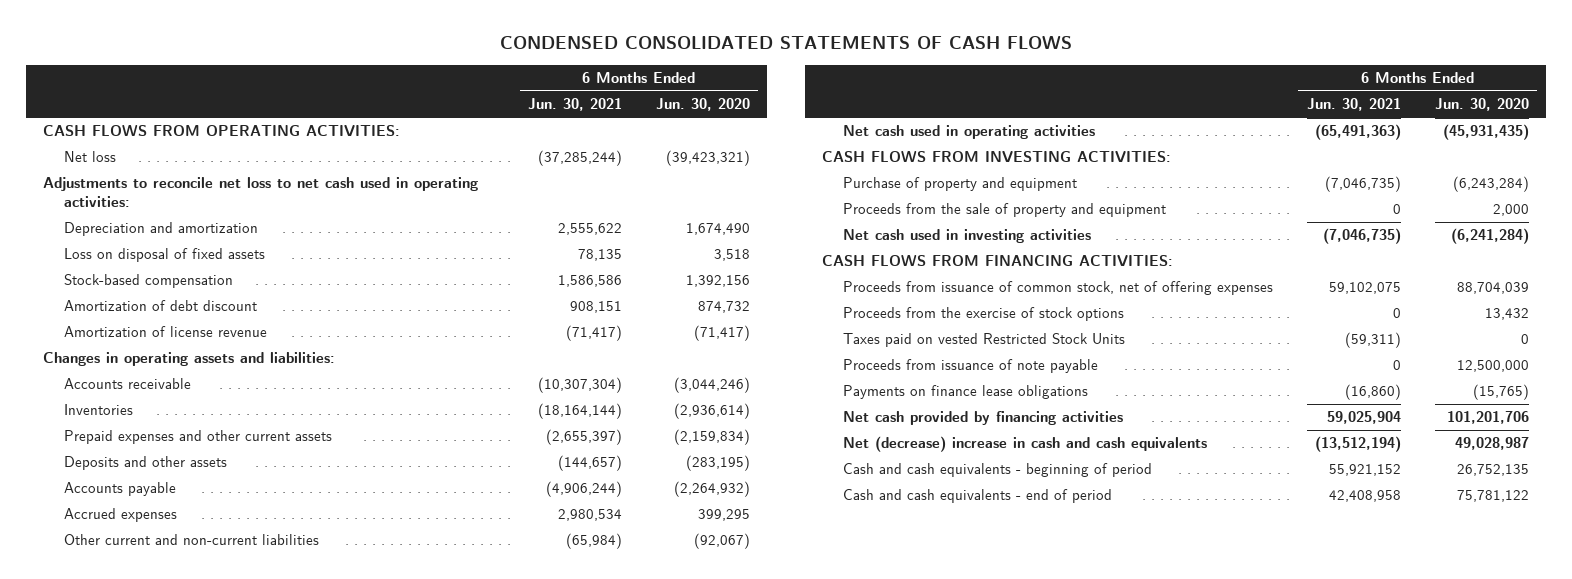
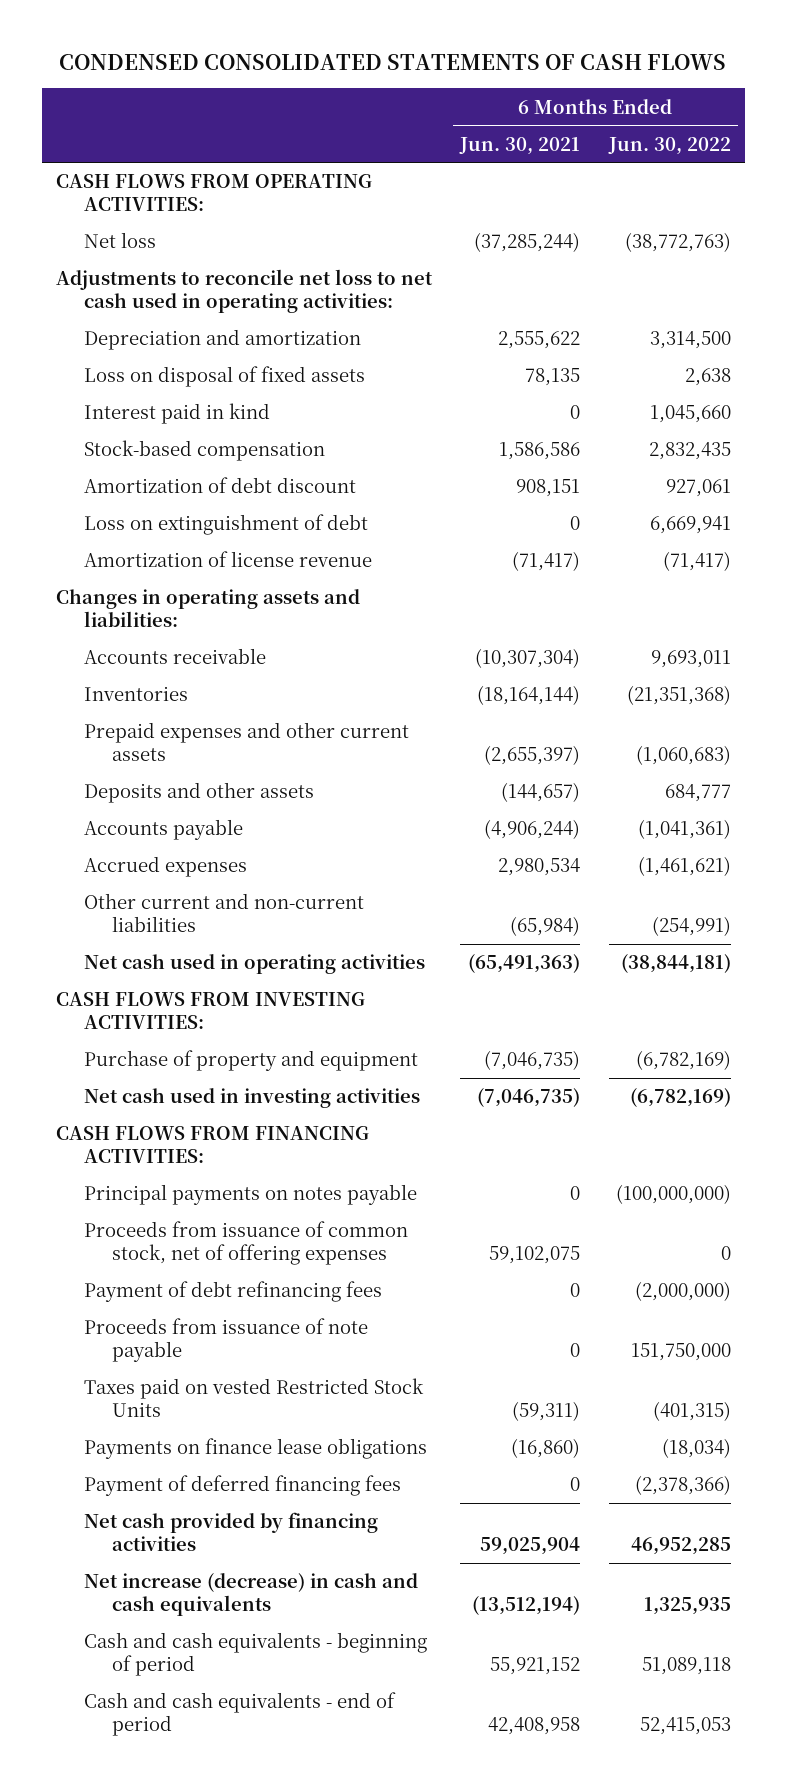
- | 6 Months Ended Jun. 30, 2021 | 6 Months Ended Jun. 30, 2020
+ | 6 Months Ended Jun. 30, 2021 | 6 Months Ended Jun. 30, 2022
+ Interest paid in kind | 0 | 1,045,660
+ Loss on extinguishment of debt | 0 | 6,669,941
- Proceeds from the sale of property and equipment | 0 | 2,000
+ Principal payments on notes payable | 0 | (100,000,000)
- Proceeds from the exercise of stock options | 0 | 13,432
+ Payment of debt refinancing fees | 0 | (2,000,000)
moved down: Taxes paid on vested Restricted Stock Units | (59,311) | (401,315)
+ Payment of deferred financing fees | 0 | (2,378,366)
- Net (decrease) increase in cash and cash equivalents | (13,512,194) | 49,028,987
+ Net increase (decrease) in cash and cash equivalents | (13,512,194) | 1,325,935

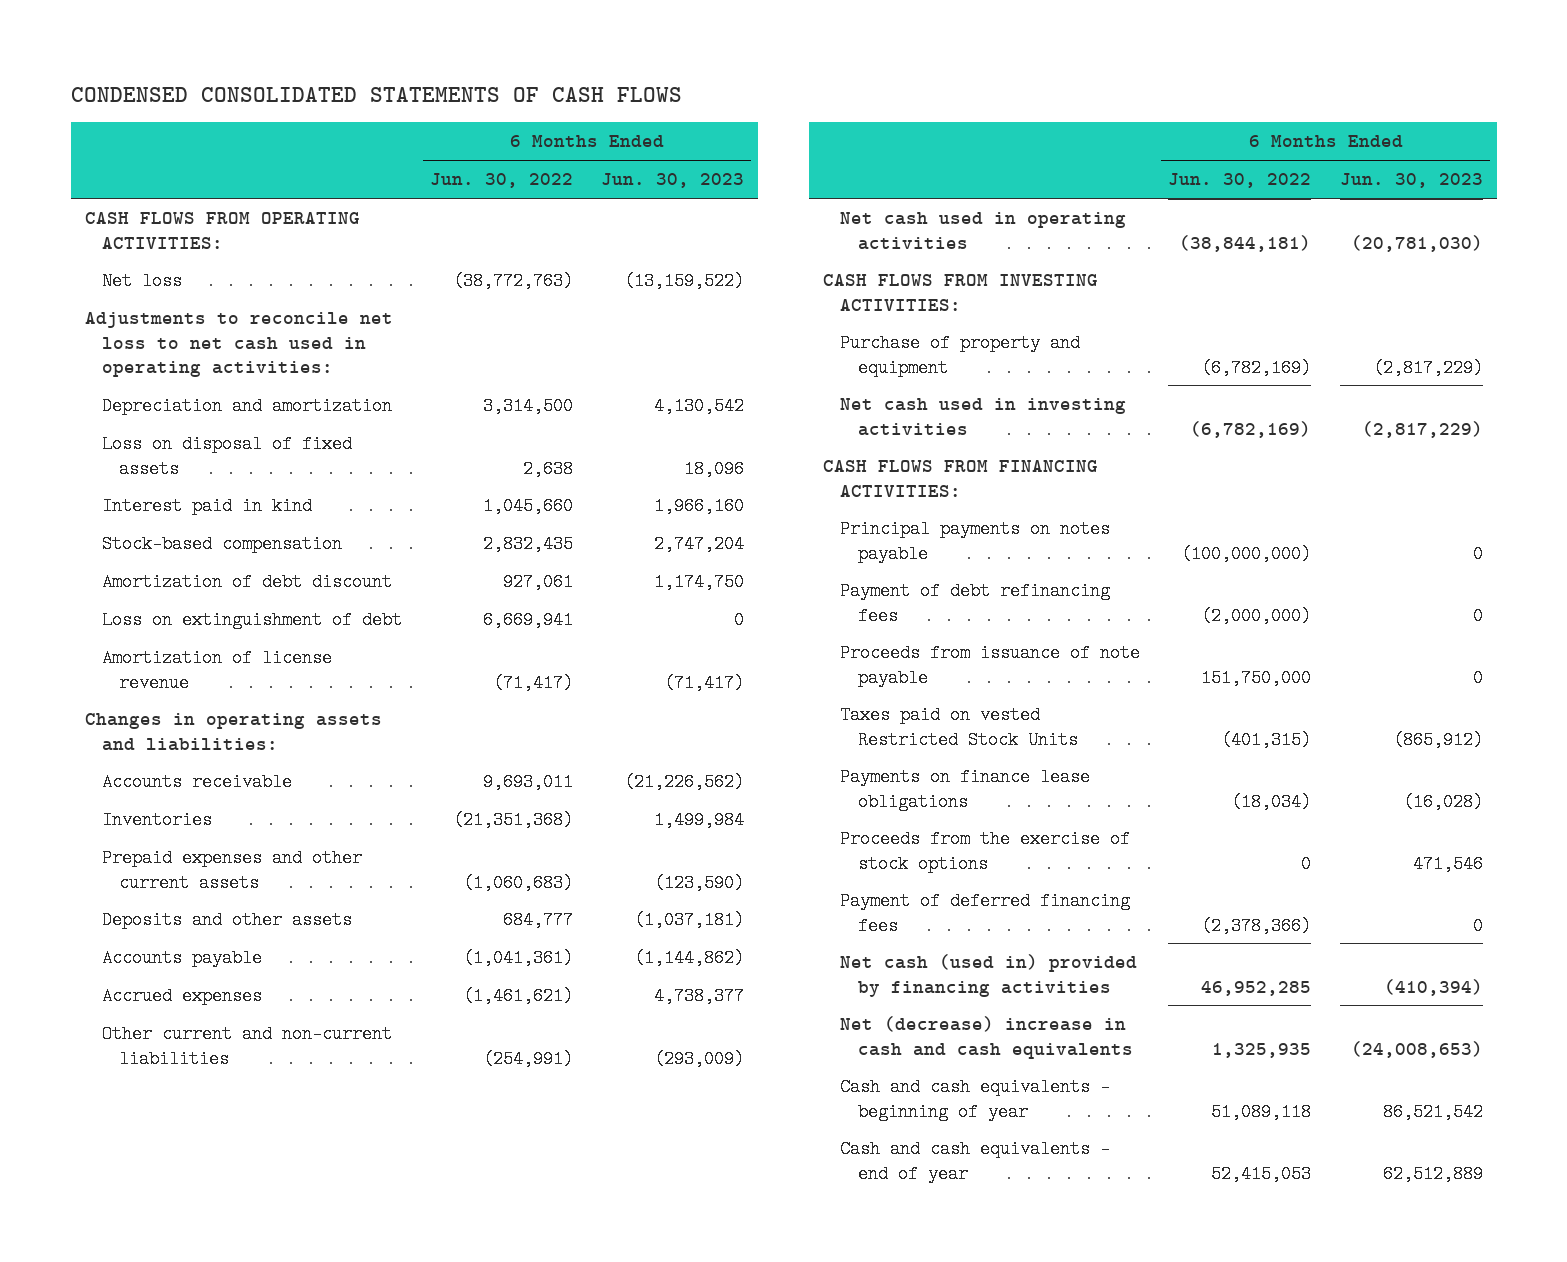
- | 6 Months Ended Jun. 30, 2021 | 6 Months Ended Jun. 30, 2022
+ | 6 Months Ended Jun. 30, 2022 | 6 Months Ended Jun. 30, 2023
- Proceeds from issuance of common stock, net of offering expenses | 59,102,075 | 0
+ Proceeds from the exercise of stock options | 0 | 471,546
- Net cash provided by financing activities | 59,025,904 | 46,952,285
- Net increase (decrease) in cash and cash equivalents | (13,512,194) | 1,325,935
- Cash and cash equivalents - beginning of period | 55,921,152 | 51,089,118
- Cash and cash equivalents - end of period | 42,408,958 | 52,415,053
+ Net cash (used in) provided by financing activities | 46,952,285 | (410,394)
+ Net (decrease) increase in cash and cash equivalents | 1,325,935 | (24,008,653)
+ Cash and cash equivalents - beginning of year | 51,089,118 | 86,521,542
+ Cash and cash equivalents - end of year | 52,415,053 | 62,512,889

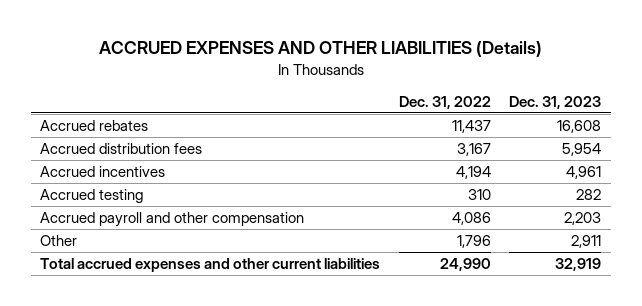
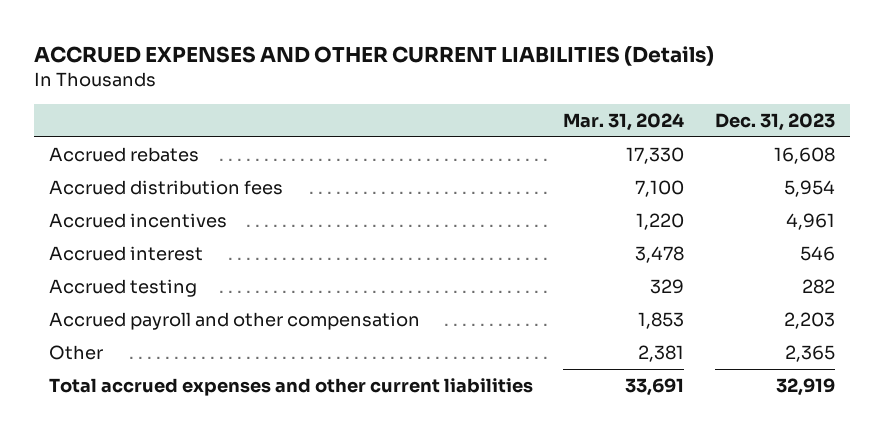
- ACCRUED EXPENSES AND OTHER LIABILITIES (Details)
+ ACCRUED EXPENSES AND OTHER CURRENT LIABILITIES (Details)
- | Dec. 31, 2022 | Dec. 31, 2023
+ | Mar. 31, 2024 | Dec. 31, 2023
+ Accrued interest | 3,478 | 546
- Other | 1,796 | 2,911
+ Other | 2,381 | 2,365

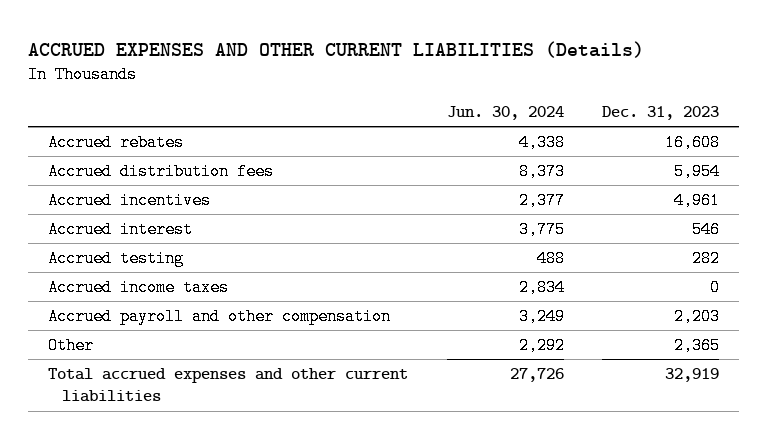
- | Mar. 31, 2024 | Dec. 31, 2023
+ | Jun. 30, 2024 | Dec. 31, 2023
+ Accrued income taxes | 2,834 | 0

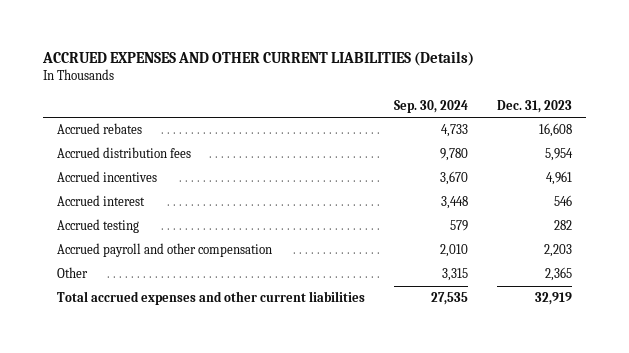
- | Jun. 30, 2024 | Dec. 31, 2023
+ | Sep. 30, 2024 | Dec. 31, 2023
- Accrued income taxes | 2,834 | 0

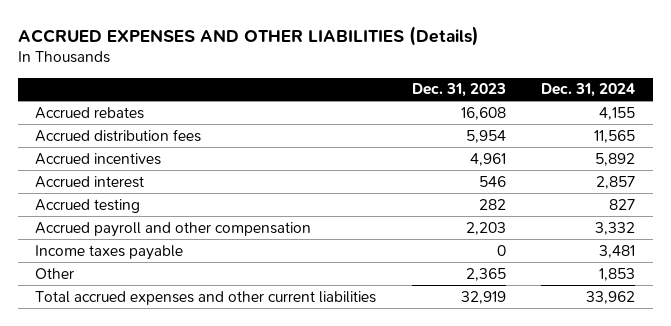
- ACCRUED EXPENSES AND OTHER CURRENT LIABILITIES (Details)
+ ACCRUED EXPENSES AND OTHER LIABILITIES (Details)
- | Sep. 30, 2024 | Dec. 31, 2023
+ | Dec. 31, 2023 | Dec. 31, 2024
+ Income taxes payable | 0 | 3,481

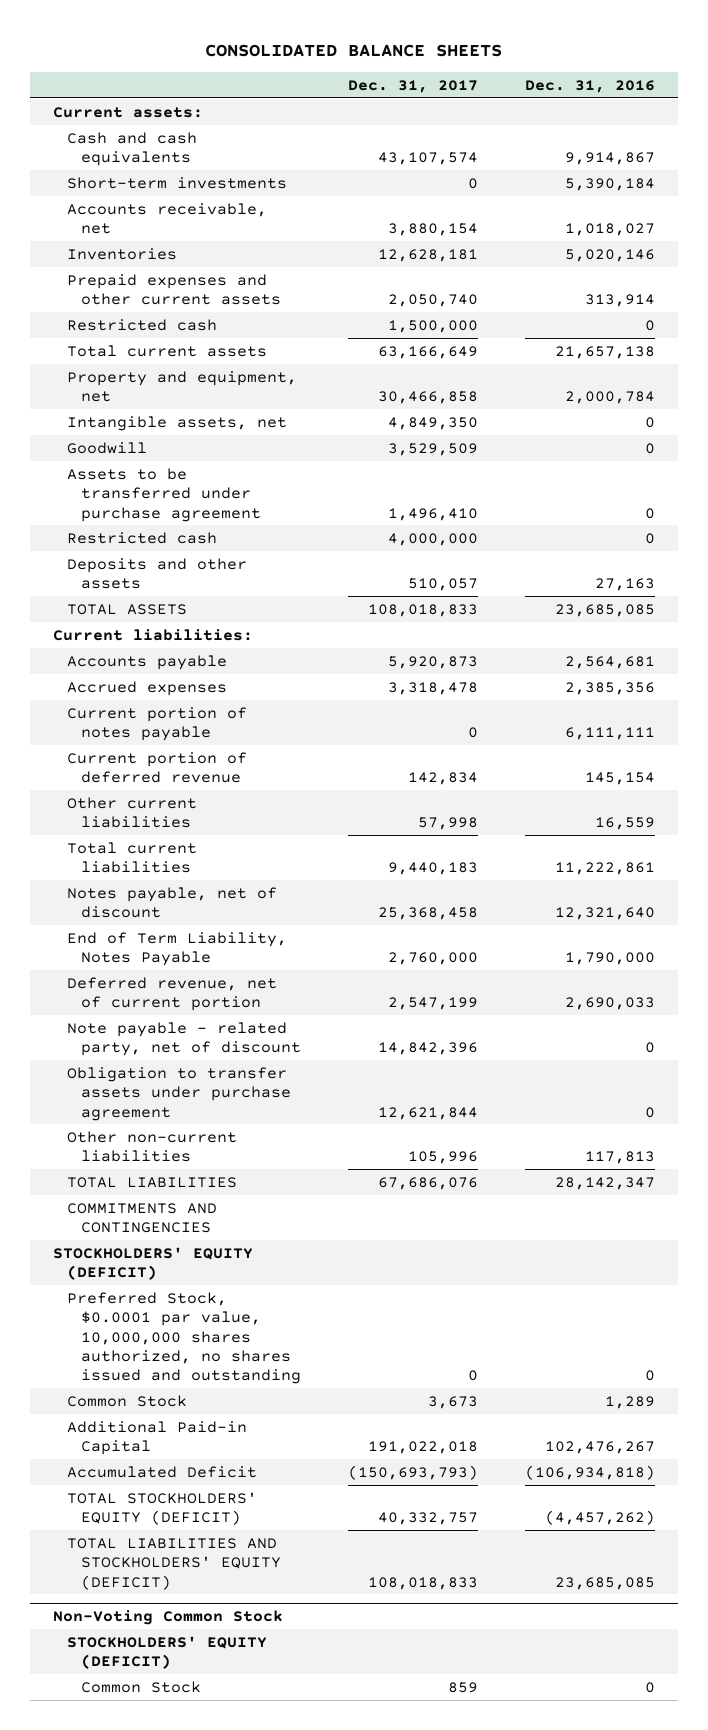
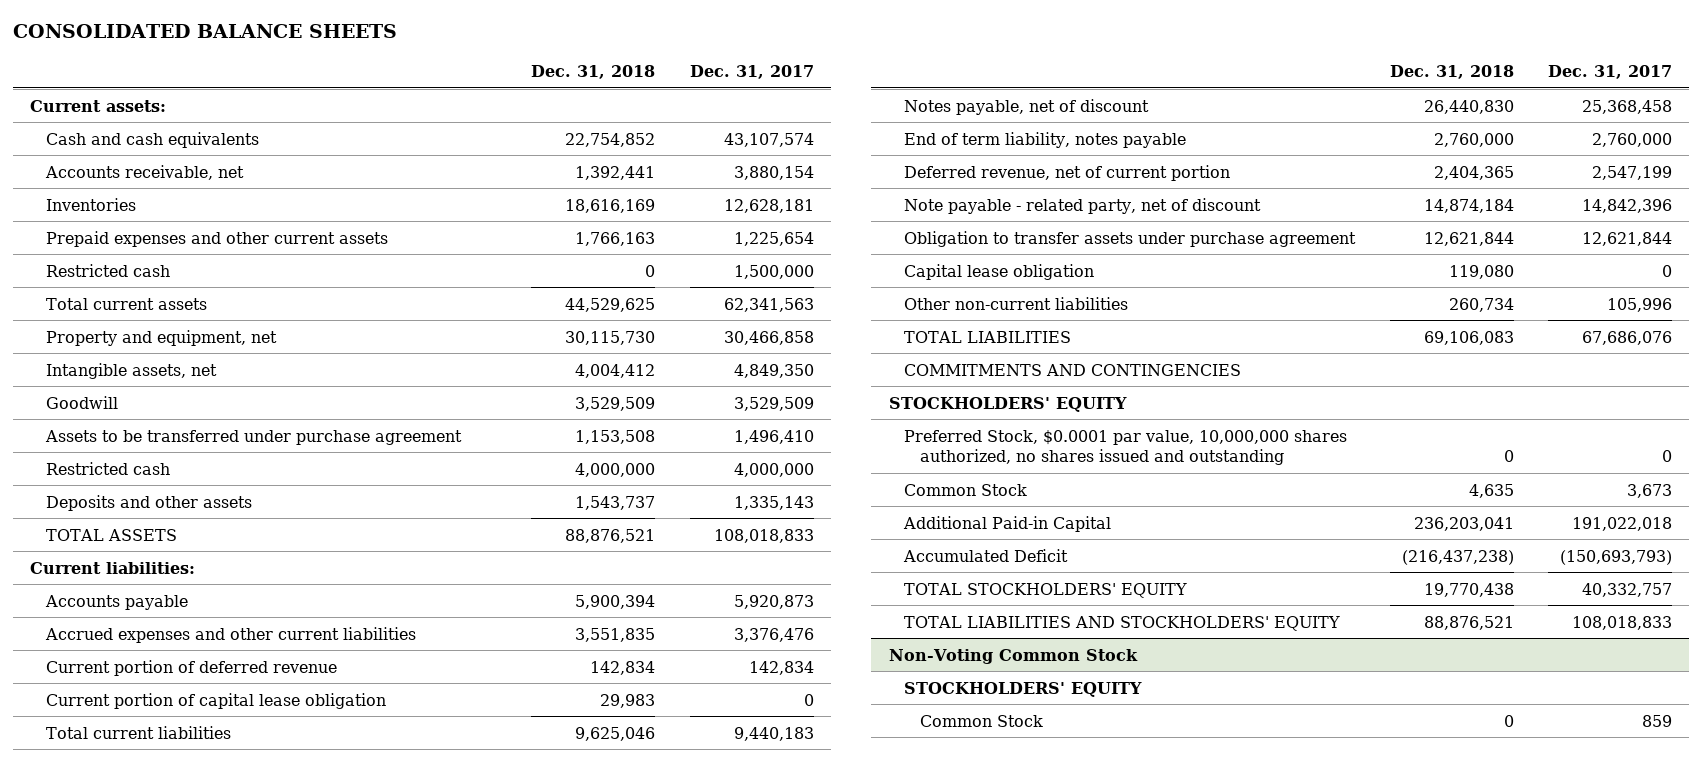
- | Dec. 31, 2017 | Dec. 31, 2016
+ | Dec. 31, 2018 | Dec. 31, 2017
- Short-term investments | 0 | 5,390,184
- Prepaid expenses and other current assets | 2,050,740 | 313,914
+ Prepaid expenses and other current assets | 1,766,163 | 1,225,654
- Total current assets | 63,166,649 | 21,657,138
+ Total current assets | 44,529,625 | 62,341,563
- Deposits and other assets | 510,057 | 27,163
+ Deposits and other assets | 1,543,737 | 1,335,143
- Accrued expenses | 3,318,478 | 2,385,356
- Current portion of notes payable | 0 | 6,111,111
+ Accrued expenses and other current liabilities | 3,551,835 | 3,376,476
- Other current liabilities | 57,998 | 16,559
+ Current portion of capital lease obligation | 29,983 | 0
- End of Term Liability, Notes Payable | 2,760,000 | 1,790,000
+ End of term liability, notes payable | 2,760,000 | 2,760,000
+ Capital lease obligation | 119,080 | 0
- STOCKHOLDERS' EQUITY (DEFICIT)
+ STOCKHOLDERS' EQUITY
- TOTAL STOCKHOLDERS' EQUITY (DEFICIT) | 40,332,757 | (4,457,262)
- TOTAL LIABILITIES AND STOCKHOLDERS' EQUITY (DEFICIT) | 108,018,833 | 23,685,085
+ TOTAL STOCKHOLDERS' EQUITY | 19,770,438 | 40,332,757
+ TOTAL LIABILITIES AND STOCKHOLDERS' EQUITY | 88,876,521 | 108,018,833
@ Non-Voting Common Stock
- STOCKHOLDERS' EQUITY (DEFICIT)
+ STOCKHOLDERS' EQUITY

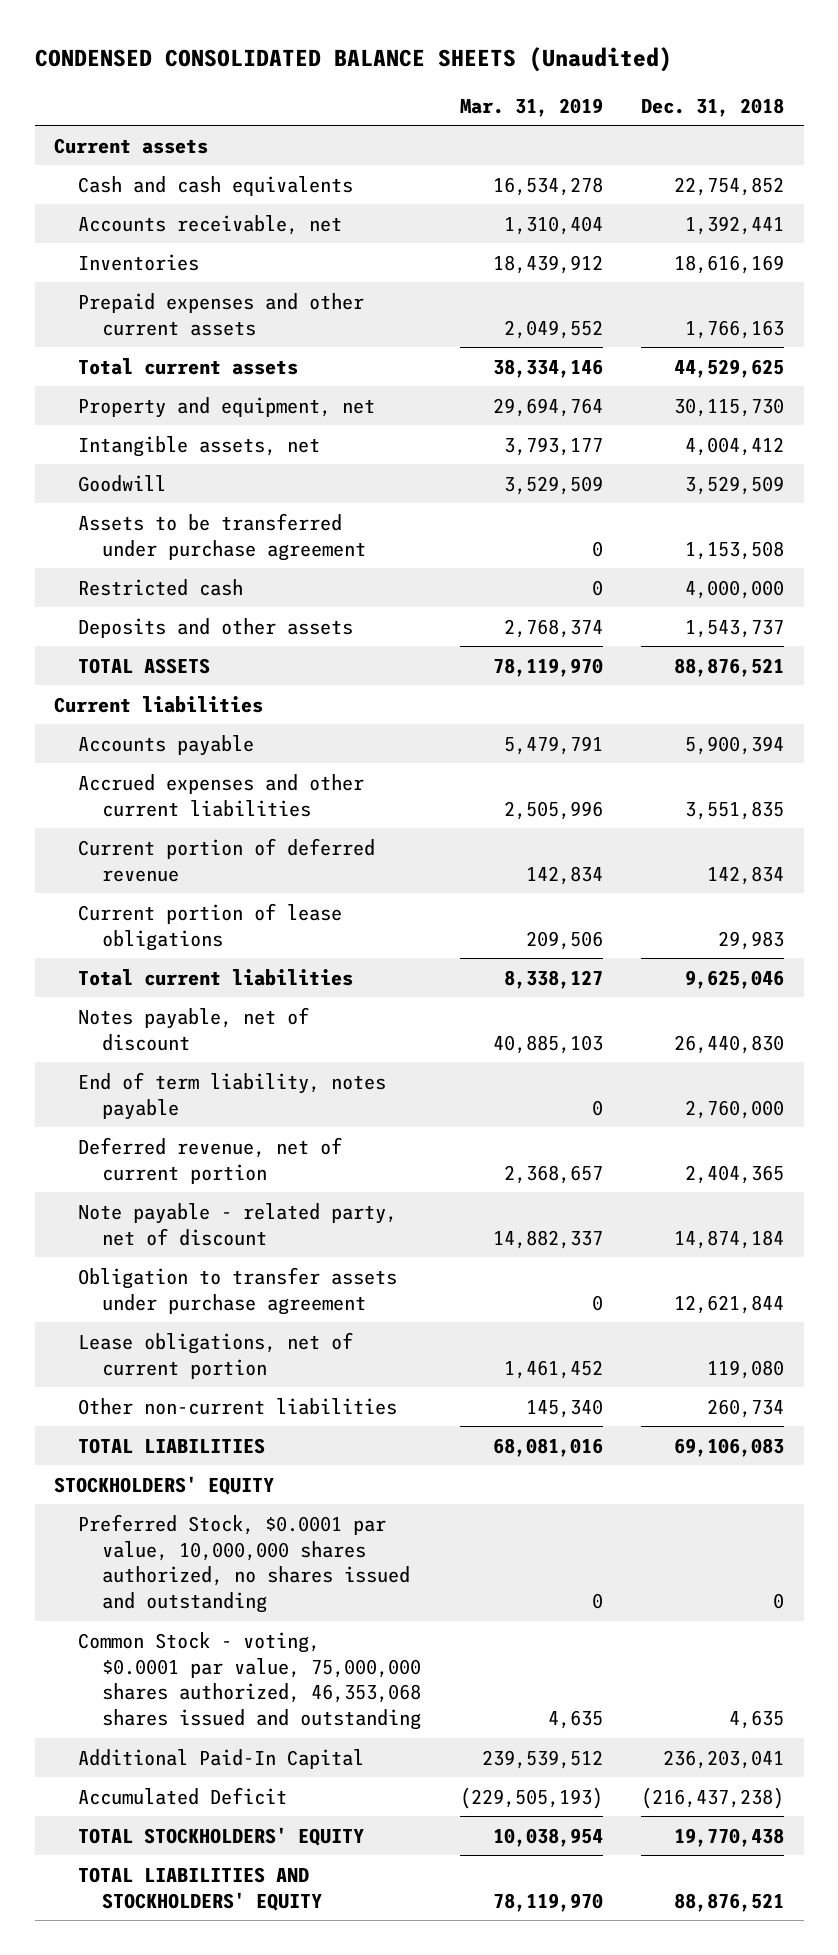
- CONSOLIDATED BALANCE SHEETS
+ CONDENSED CONSOLIDATED BALANCE SHEETS (Unaudited)
- | Dec. 31, 2018 | Dec. 31, 2017
+ | Mar. 31, 2019 | Dec. 31, 2018
- Current assets:
+ Current assets
- Restricted cash | 0 | 1,500,000
- Current liabilities:
+ Current liabilities
- Current portion of capital lease obligation | 29,983 | 0
+ Current portion of lease obligations | 209,506 | 29,983
- Capital lease obligation | 119,080 | 0
+ Lease obligations, net of current portion | 1,461,452 | 119,080
- COMMITMENTS AND CONTINGENCIES
- Common Stock | 4,635 | 3,673
- Additional Paid-in Capital | 236,203,041 | 191,022,018
+ Common Stock - voting, $0.0001 par value, 75,000,000 shares authorized, 46,353,068 shares issued and outstanding | 4,635 | 4,635
+ Additional Paid-In Capital | 239,539,512 | 236,203,041
- Non-Voting Common Stock
- STOCKHOLDERS' EQUITY
- Common Stock | 0 | 859

